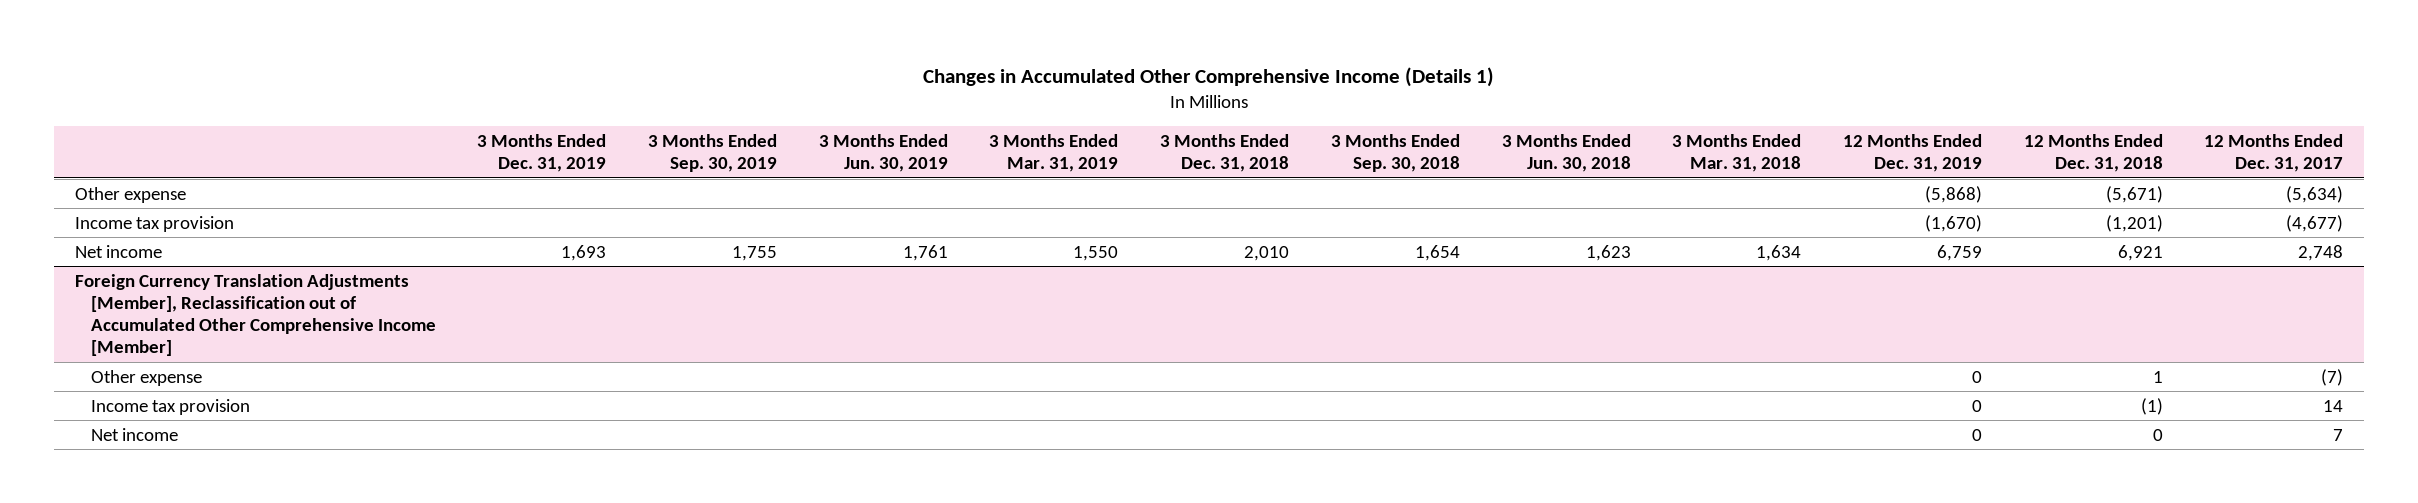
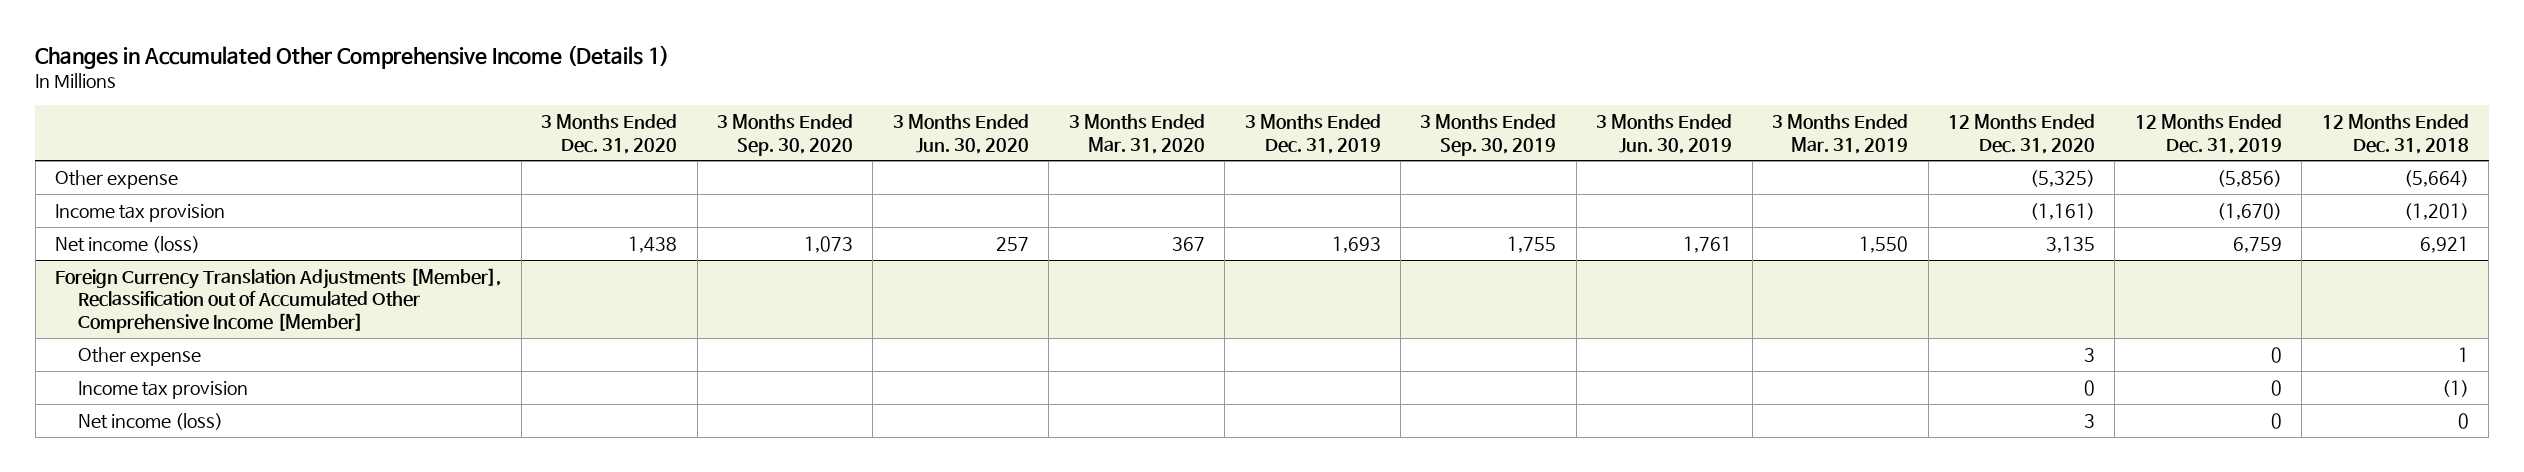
- | 3 Months Ended Dec. 31, 2019 | 3 Months Ended Sep. 30, 2019 | 3 Months Ended Jun. 30, 2019 | 3 Months Ended Mar. 31, 2019 | 3 Months Ended Dec. 31, 2018 | 3 Months Ended Sep. 30, 2018 | 3 Months Ended Jun. 30, 2018 | 3 Months Ended Mar. 31, 2018 | 12 Months Ended Dec. 31, 2019 | 12 Months Ended Dec. 31, 2018 | 12 Months Ended Dec. 31, 2017
+ | 3 Months Ended Dec. 31, 2020 | 3 Months Ended Sep. 30, 2020 | 3 Months Ended Jun. 30, 2020 | 3 Months Ended Mar. 31, 2020 | 3 Months Ended Dec. 31, 2019 | 3 Months Ended Sep. 30, 2019 | 3 Months Ended Jun. 30, 2019 | 3 Months Ended Mar. 31, 2019 | 12 Months Ended Dec. 31, 2020 | 12 Months Ended Dec. 31, 2019 | 12 Months Ended Dec. 31, 2018
- Other expense | | | | | | | | | (5,868) | (5,671) | (5,634)
+ Other expense | | | | | | | | | (5,325) | (5,856) | (5,664)
- Net income | 1,693 | 1,755 | 1,761 | 1,550 | 2,010 | 1,654 | 1,623 | 1,634 | 6,759 | 6,921 | 2,748
+ Net income (loss) | 1,438 | 1,073 | 257 | 367 | 1,693 | 1,755 | 1,761 | 1,550 | 3,135 | 6,759 | 6,921
@ Foreign Currency Translation Adjustments [Member], Reclassification out of Accumulated Other Comprehensive Income [Member]
- Net income | | | | | | | | | 0 | 0 | 7
+ Net income (loss) | | | | | | | | | 3 | 0 | 0

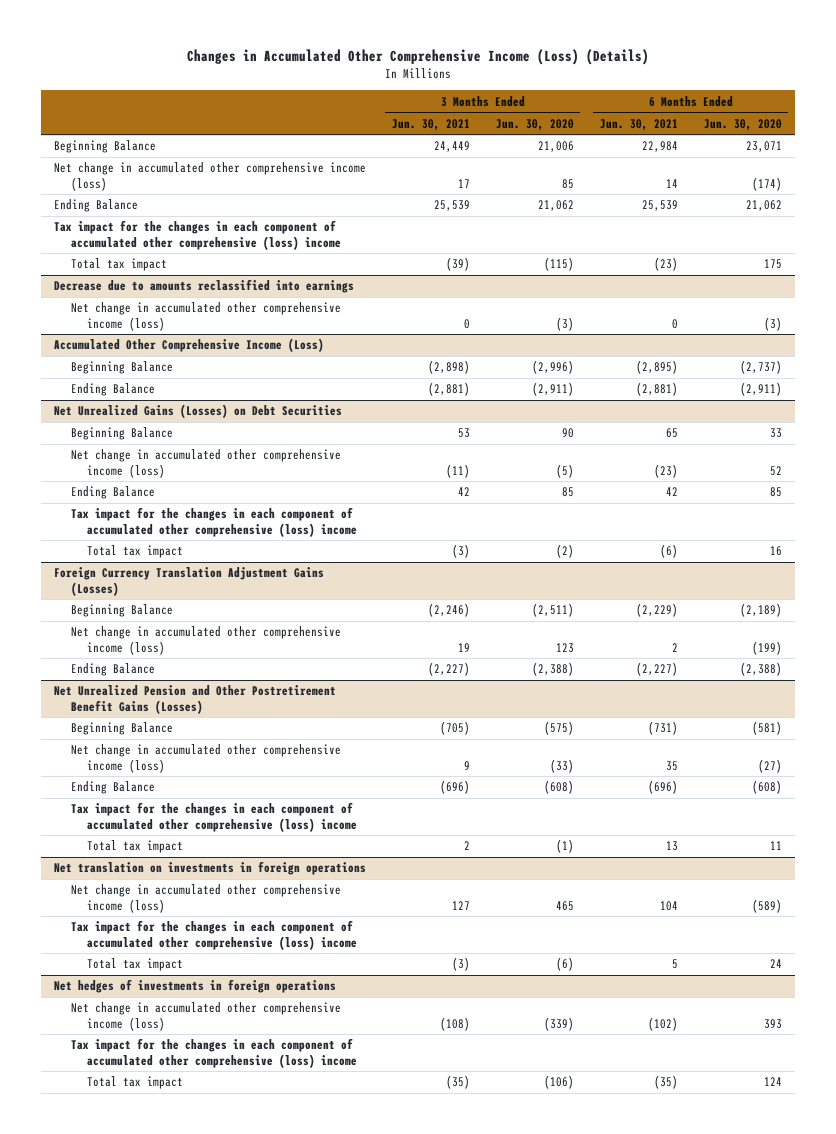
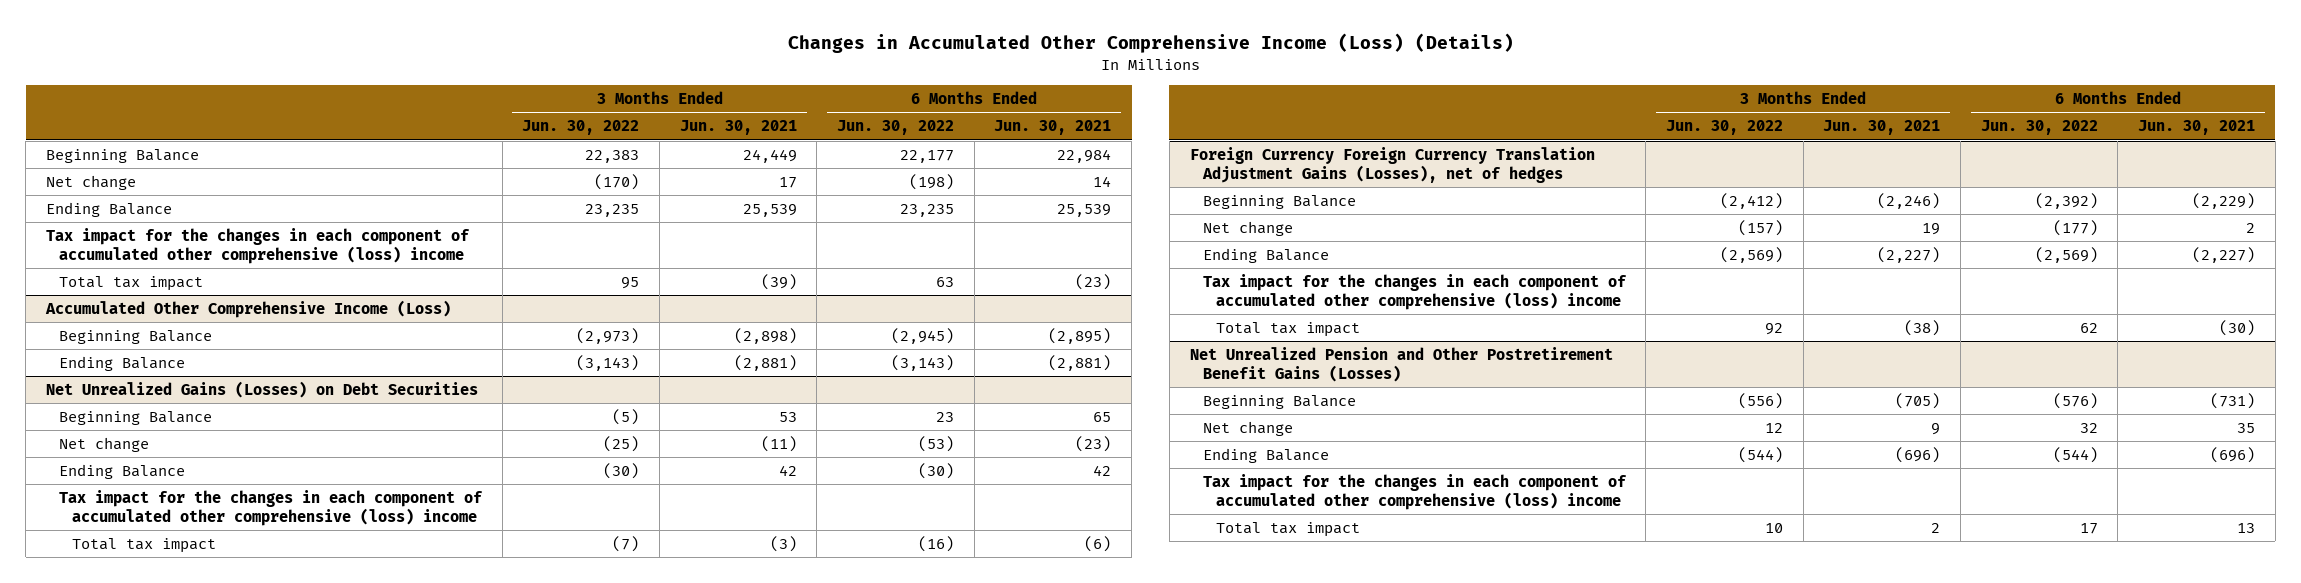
- | 3 Months Ended Jun. 30, 2021 | 3 Months Ended Jun. 30, 2020 | 6 Months Ended Jun. 30, 2021 | 6 Months Ended Jun. 30, 2020
+ | 3 Months Ended Jun. 30, 2022 | 3 Months Ended Jun. 30, 2021 | 6 Months Ended Jun. 30, 2022 | 6 Months Ended Jun. 30, 2021
- Net change in accumulated other comprehensive income (loss) | 17 | 85 | 14 | (174)
+ Net change | (170) | 17 | (198) | 14
- Decrease due to amounts reclassified into earnings
- Net change in accumulated other comprehensive income (loss) | 0 | (3) | 0 | (3)
@ Net Unrealized Gains (Losses) on Debt Securities
- Net change in accumulated other comprehensive income (loss) | (11) | (5) | (23) | 52
+ Net change | (25) | (11) | (53) | (23)
- Foreign Currency Translation Adjustment Gains (Losses)
+ Foreign Currency Foreign Currency Translation Adjustment Gains (Losses), net of hedges
- Net change in accumulated other comprehensive income (loss) | 19 | 123 | 2 | (199)
+ Net change | (157) | 19 | (177) | 2
+ Tax impact for the changes in each component of accumulated other comprehensive (loss) income
+ Total tax impact | 92 | (38) | 62 | (30)
@ Net Unrealized Pension and Other Postretirement Benefit Gains (Losses)
- Net change in accumulated other comprehensive income (loss) | 9 | (33) | 35 | (27)
+ Net change | 12 | 9 | 32 | 35
- Net translation on investments in foreign operations
- Net change in accumulated other comprehensive income (loss) | 127 | 465 | 104 | (589)
- Tax impact for the changes in each component of accumulated other comprehensive (loss) income
- Total tax impact | (3) | (6) | 5 | 24
- Net hedges of investments in foreign operations
- Net change in accumulated other comprehensive income (loss) | (108) | (339) | (102) | 393
- Tax impact for the changes in each component of accumulated other comprehensive (loss) income
- Total tax impact | (35) | (106) | (35) | 124

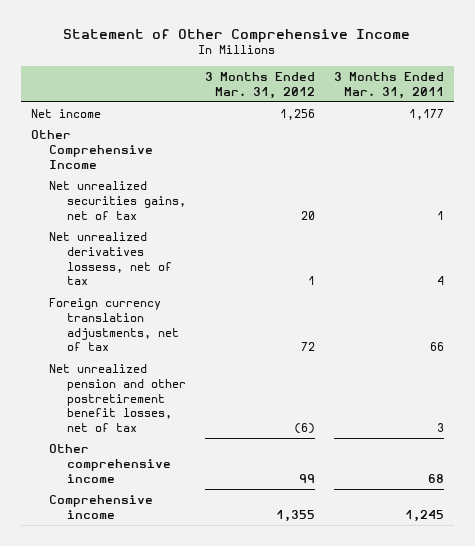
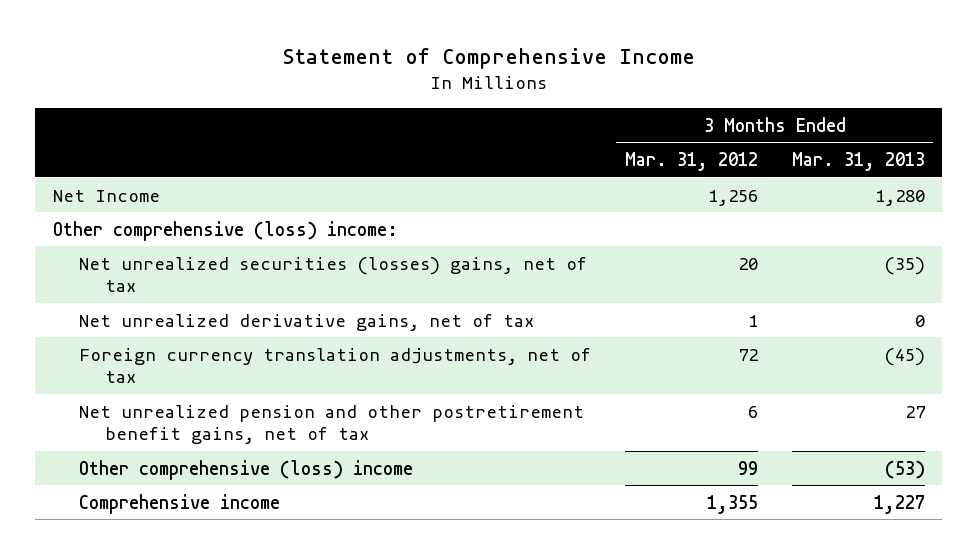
- Statement of Other Comprehensive Income
+ Statement of Comprehensive Income
- | 3 Months Ended Mar. 31, 2012 | 3 Months Ended Mar. 31, 2011
+ | 3 Months Ended Mar. 31, 2012 | 3 Months Ended Mar. 31, 2013
- Net income | 1,256 | 1,177
- Other Comprehensive Income
- Net unrealized securities gains, net of tax | 20 | 1
- Net unrealized derivatives lossess, net of tax | 1 | 4
+ Net Income | 1,256 | 1,280
+ Other comprehensive (loss) income:
+ Net unrealized securities (losses) gains, net of tax | 20 | (35)
+ Net unrealized derivative gains, net of tax | 1 | 0
- Net unrealized pension and other postretirement benefit losses, net of tax | (6) | 3
- Other comprehensive income | 99 | 68
+ Net unrealized pension and other postretirement benefit gains, net of tax | 6 | 27
+ Other comprehensive (loss) income | 99 | (53)

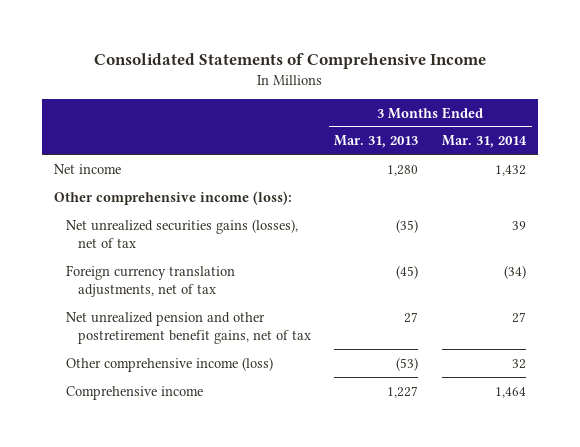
- Statement of Comprehensive Income
+ Consolidated Statements of Comprehensive Income
- | 3 Months Ended Mar. 31, 2012 | 3 Months Ended Mar. 31, 2013
+ | 3 Months Ended Mar. 31, 2013 | 3 Months Ended Mar. 31, 2014
- Net Income | 1,256 | 1,280
- Other comprehensive (loss) income:
- Net unrealized securities (losses) gains, net of tax | 20 | (35)
- Net unrealized derivative gains, net of tax | 1 | 0
+ Net income | 1,280 | 1,432
+ Other comprehensive income (loss):
+ Net unrealized securities gains (losses), net of tax | (35) | 39
- Other comprehensive (loss) income | 99 | (53)
+ Other comprehensive income (loss) | (53) | 32

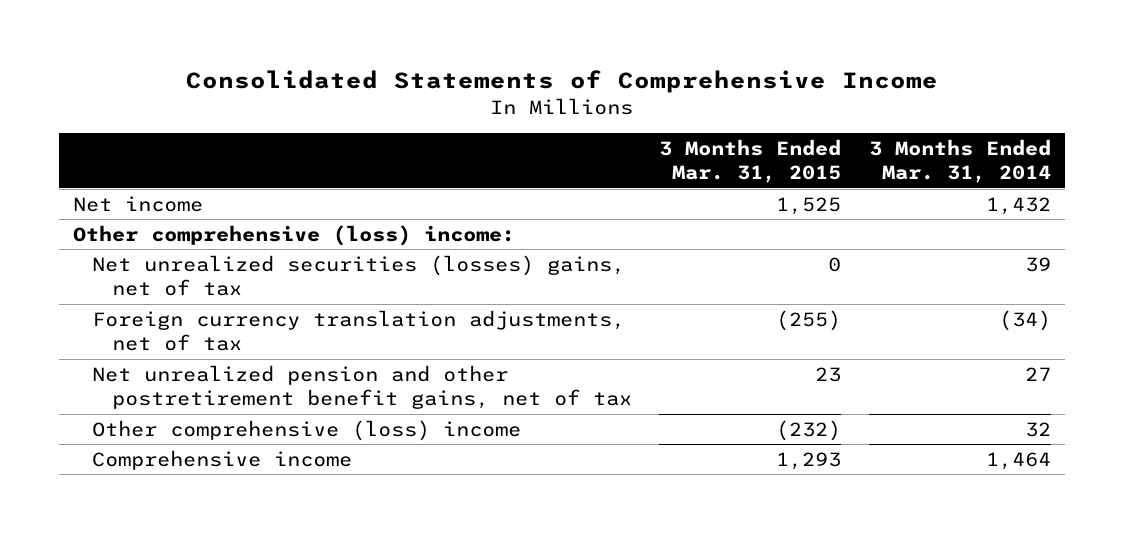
- | 3 Months Ended Mar. 31, 2013 | 3 Months Ended Mar. 31, 2014
+ | 3 Months Ended Mar. 31, 2015 | 3 Months Ended Mar. 31, 2014
- Other comprehensive income (loss):
- Net unrealized securities gains (losses), net of tax | (35) | 39
+ Other comprehensive (loss) income:
+ Net unrealized securities (losses) gains, net of tax | 0 | 39
- Other comprehensive income (loss) | (53) | 32
+ Other comprehensive (loss) income | (232) | 32

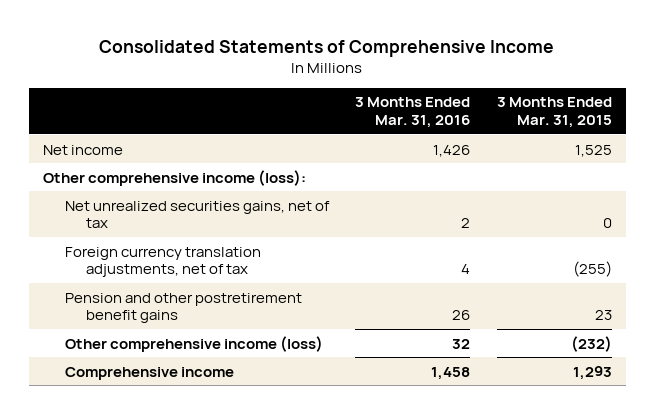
- | 3 Months Ended Mar. 31, 2015 | 3 Months Ended Mar. 31, 2014
+ | 3 Months Ended Mar. 31, 2016 | 3 Months Ended Mar. 31, 2015
- Other comprehensive (loss) income:
- Net unrealized securities (losses) gains, net of tax | 0 | 39
+ Other comprehensive income (loss):
+ Net unrealized securities gains, net of tax | 2 | 0
- Net unrealized pension and other postretirement benefit gains, net of tax | 23 | 27
- Other comprehensive (loss) income | (232) | 32
+ Pension and other postretirement benefit gains | 26 | 23
+ Other comprehensive income (loss) | 32 | (232)

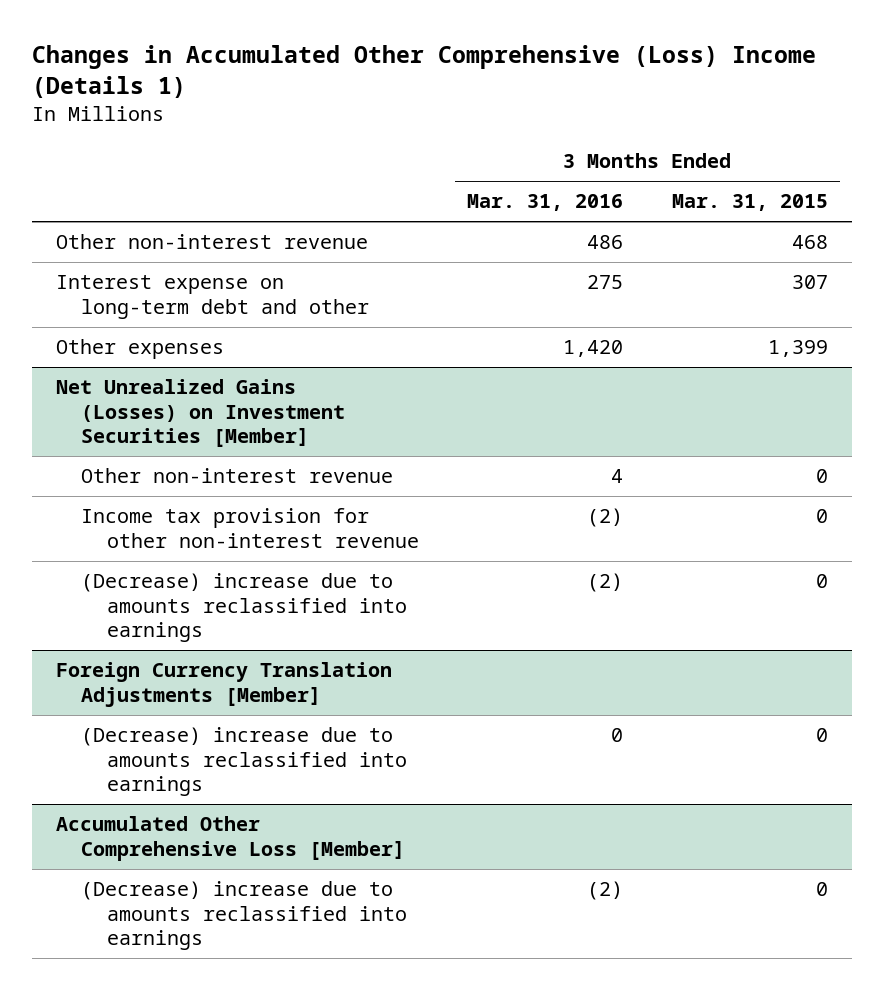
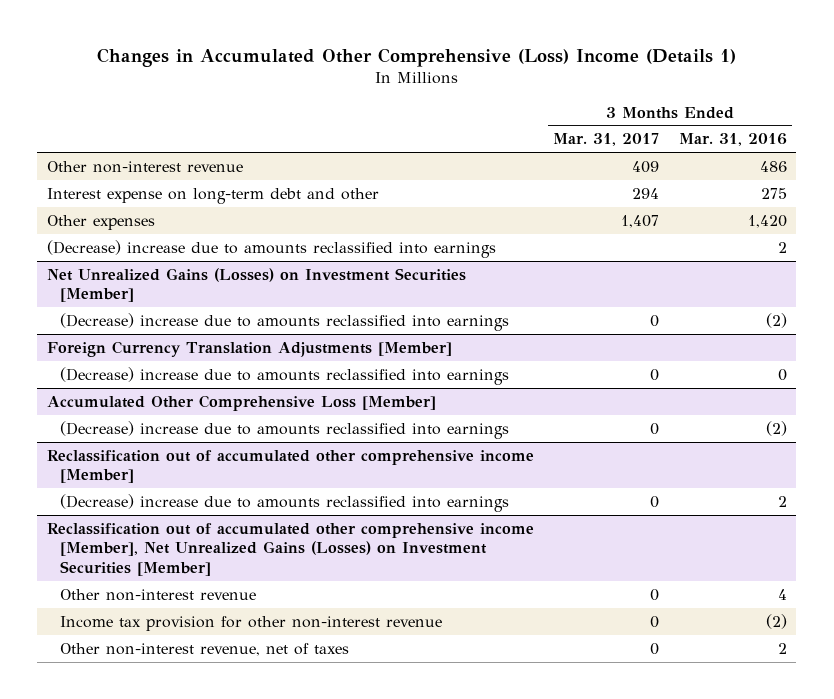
- | 3 Months Ended Mar. 31, 2016 | 3 Months Ended Mar. 31, 2015
+ | 3 Months Ended Mar. 31, 2017 | 3 Months Ended Mar. 31, 2016
+ (Decrease) increase due to amounts reclassified into earnings | | 2
@ Net Unrealized Gains (Losses) on Investment Securities [Member]
- Other non-interest revenue | 4 | 0
- Income tax provision for other non-interest revenue | (2) | 0
+ Reclassification out of accumulated other comprehensive income [Member]
+ (Decrease) increase due to amounts reclassified into earnings | 0 | 2
+ Reclassification out of accumulated other comprehensive income [Member], Net Unrealized Gains (Losses) on Investment Securities [Member]
+ Other non-interest revenue | 0 | 4
+ Income tax provision for other non-interest revenue | 0 | (2)
+ Other non-interest revenue, net of taxes | 0 | 2

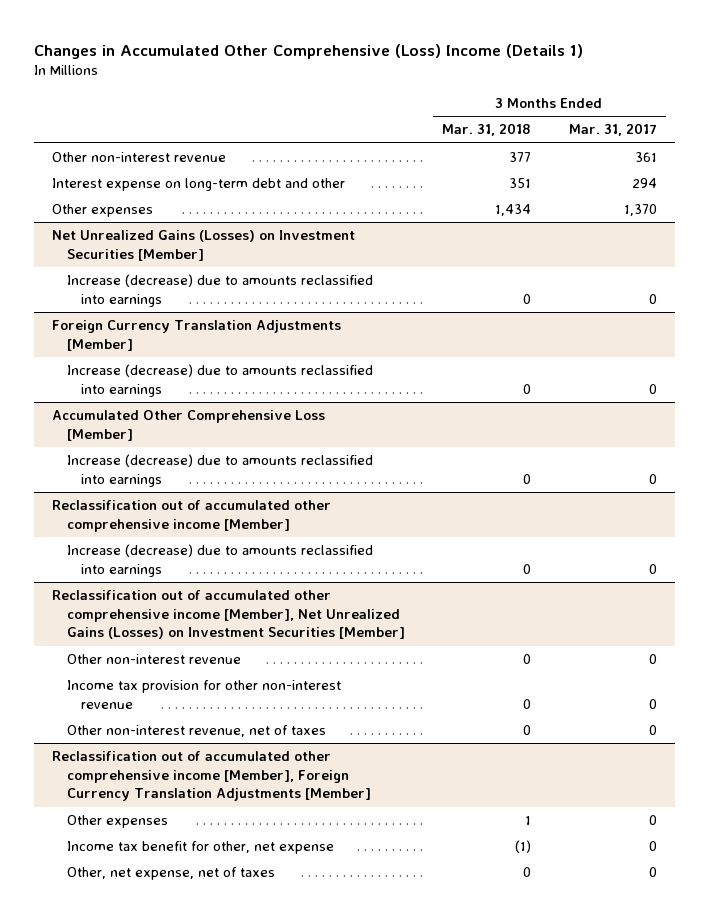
- | 3 Months Ended Mar. 31, 2017 | 3 Months Ended Mar. 31, 2016
+ | 3 Months Ended Mar. 31, 2018 | 3 Months Ended Mar. 31, 2017
- Other non-interest revenue | 409 | 486
+ Other non-interest revenue | 377 | 361
- Other expenses | 1,407 | 1,420
- (Decrease) increase due to amounts reclassified into earnings | | 2
+ Other expenses | 1,434 | 1,370
@ Net Unrealized Gains (Losses) on Investment Securities [Member]
- (Decrease) increase due to amounts reclassified into earnings | 0 | (2)
+ Increase (decrease) due to amounts reclassified into earnings | 0 | 0
@ Foreign Currency Translation Adjustments [Member]
- (Decrease) increase due to amounts reclassified into earnings | 0 | 0
+ Increase (decrease) due to amounts reclassified into earnings | 0 | 0
@ Accumulated Other Comprehensive Loss [Member]
- (Decrease) increase due to amounts reclassified into earnings | 0 | (2)
+ Increase (decrease) due to amounts reclassified into earnings | 0 | 0
@ Reclassification out of accumulated other comprehensive income [Member]
- (Decrease) increase due to amounts reclassified into earnings | 0 | 2
+ Increase (decrease) due to amounts reclassified into earnings | 0 | 0
+ Reclassification out of accumulated other comprehensive income [Member], Foreign Currency Translation Adjustments [Member]
+ Other expenses | 1 | 0
+ Income tax benefit for other, net expense | (1) | 0
+ Other, net expense, net of taxes | 0 | 0

